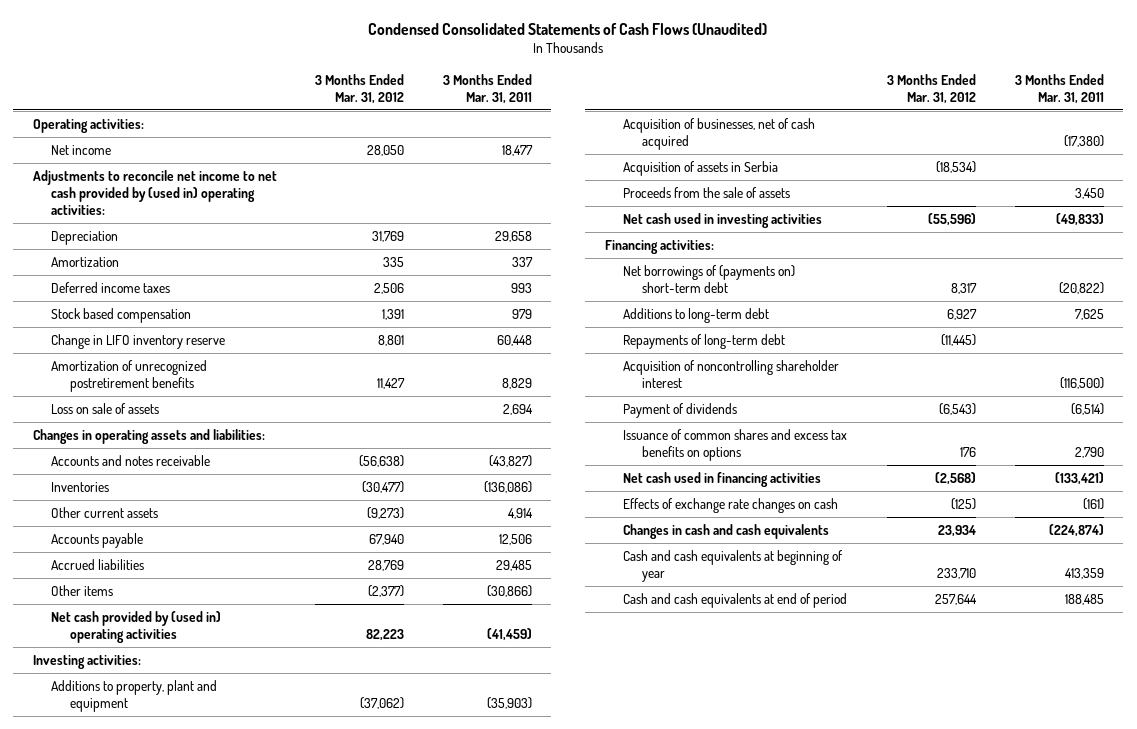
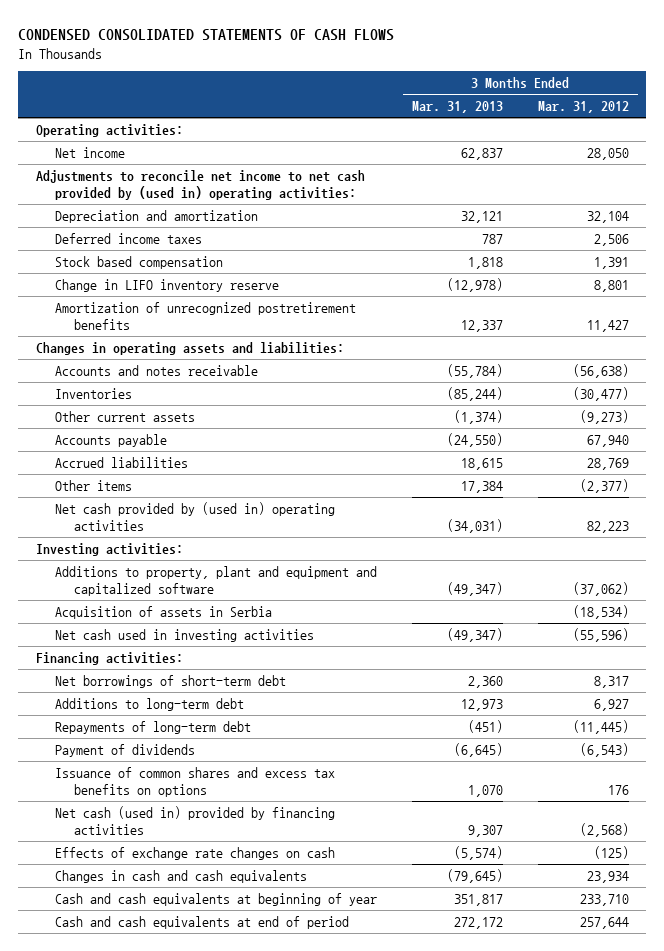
- Condensed Consolidated Statements of Cash Flows (Unaudited)
+ CONDENSED CONSOLIDATED STATEMENTS OF CASH FLOWS
- | 3 Months Ended Mar. 31, 2012 | 3 Months Ended Mar. 31, 2011
+ | 3 Months Ended Mar. 31, 2013 | 3 Months Ended Mar. 31, 2012
- Depreciation | 31,769 | 29,658
- Amortization | 335 | 337
+ Depreciation and amortization | 32,121 | 32,104
- Loss on sale of assets | | 2,694
- Additions to property, plant and equipment | (37,062) | (35,903)
- Acquisition of businesses, net of cash acquired | | (17,380)
+ Additions to property, plant and equipment and capitalized software | (49,347) | (37,062)
- Proceeds from the sale of assets | | 3,450
- Net borrowings of (payments on) short-term debt | 8,317 | (20,822)
+ Net borrowings of short-term debt | 2,360 | 8,317
- Acquisition of noncontrolling shareholder interest | | (116,500)
- Net cash used in financing activities | (2,568) | (133,421)
+ Net cash (used in) provided by financing activities | 9,307 | (2,568)

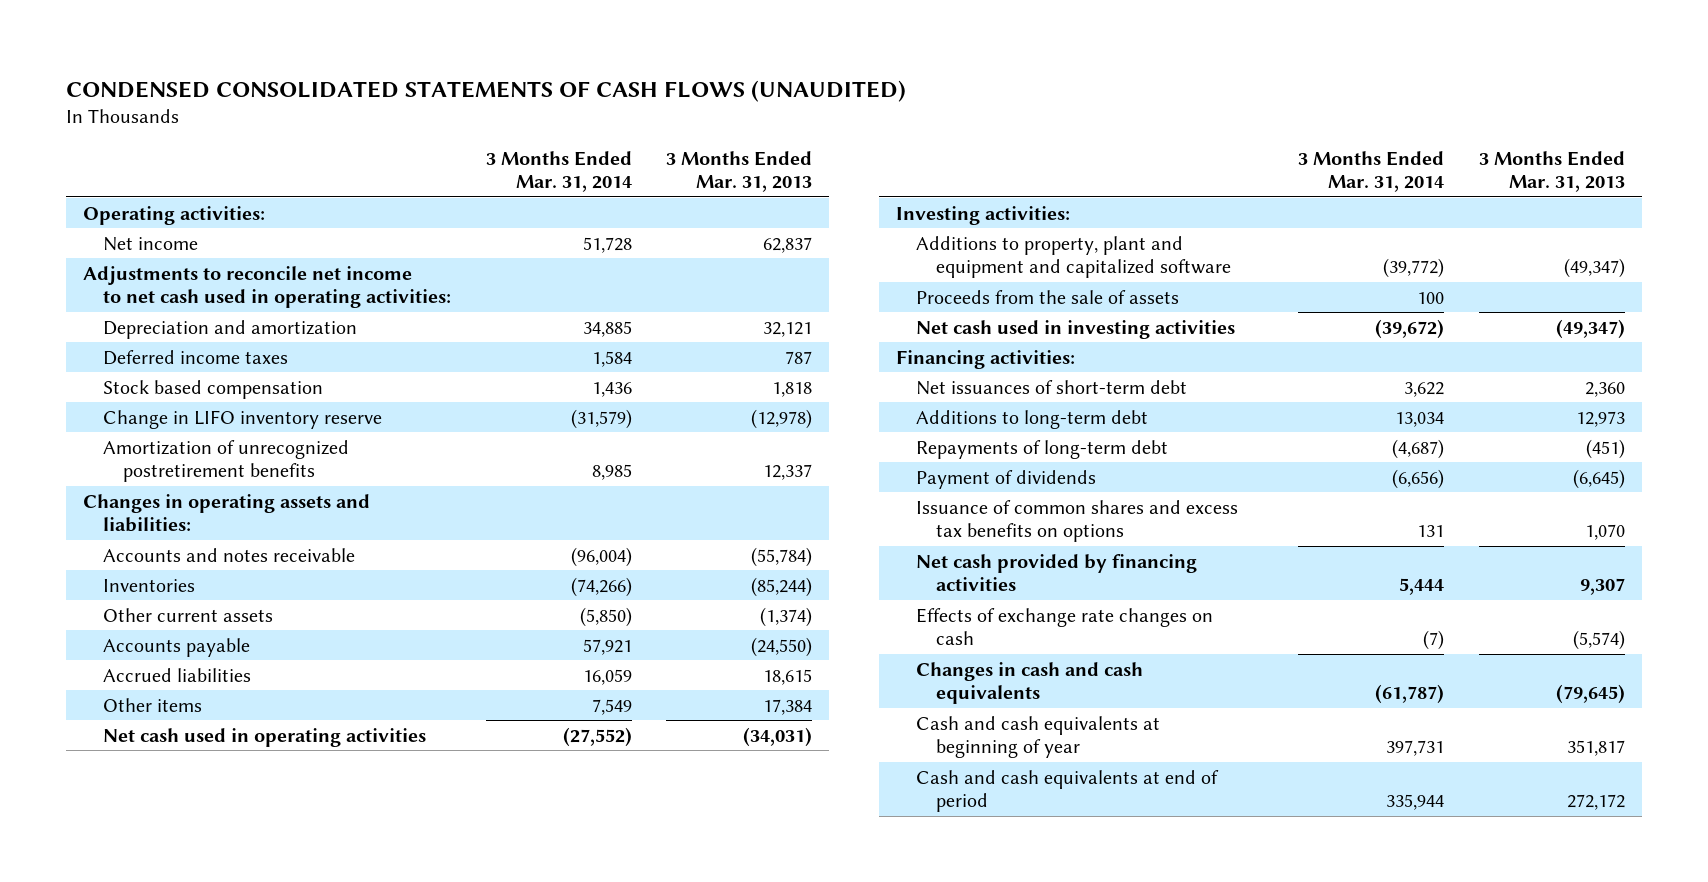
- CONDENSED CONSOLIDATED STATEMENTS OF CASH FLOWS
+ CONDENSED CONSOLIDATED STATEMENTS OF CASH FLOWS (UNAUDITED)
- | 3 Months Ended Mar. 31, 2013 | 3 Months Ended Mar. 31, 2012
+ | 3 Months Ended Mar. 31, 2014 | 3 Months Ended Mar. 31, 2013
- Adjustments to reconcile net income to net cash provided by (used in) operating activities:
+ Adjustments to reconcile net income to net cash used in operating activities:
- Net cash provided by (used in) operating activities | (34,031) | 82,223
+ Net cash used in operating activities | (27,552) | (34,031)
- Acquisition of assets in Serbia | | (18,534)
+ Proceeds from the sale of assets | 100 |
- Net borrowings of short-term debt | 2,360 | 8,317
+ Net issuances of short-term debt | 3,622 | 2,360
- Net cash (used in) provided by financing activities | 9,307 | (2,568)
+ Net cash provided by financing activities | 5,444 | 9,307

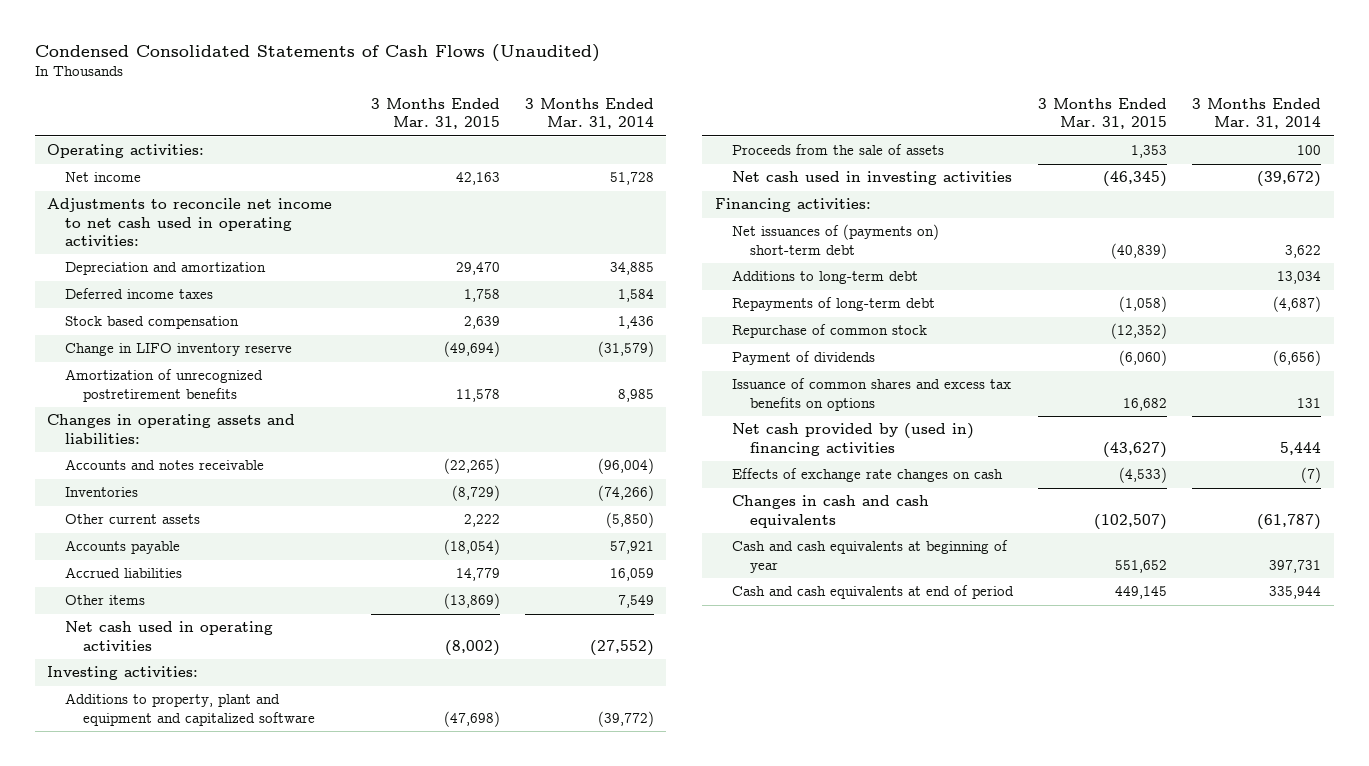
- CONDENSED CONSOLIDATED STATEMENTS OF CASH FLOWS (UNAUDITED)
+ Condensed Consolidated Statements of Cash Flows (Unaudited)
- | 3 Months Ended Mar. 31, 2014 | 3 Months Ended Mar. 31, 2013
+ | 3 Months Ended Mar. 31, 2015 | 3 Months Ended Mar. 31, 2014
- Net issuances of short-term debt | 3,622 | 2,360
+ Net issuances of (payments on) short-term debt | (40,839) | 3,622
+ Repurchase of common stock | (12,352) |
- Net cash provided by financing activities | 5,444 | 9,307
+ Net cash provided by (used in) financing activities | (43,627) | 5,444

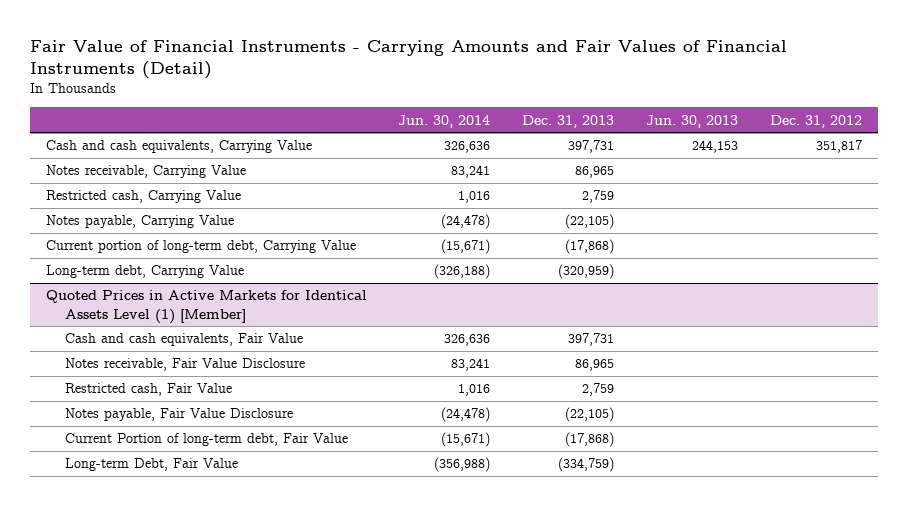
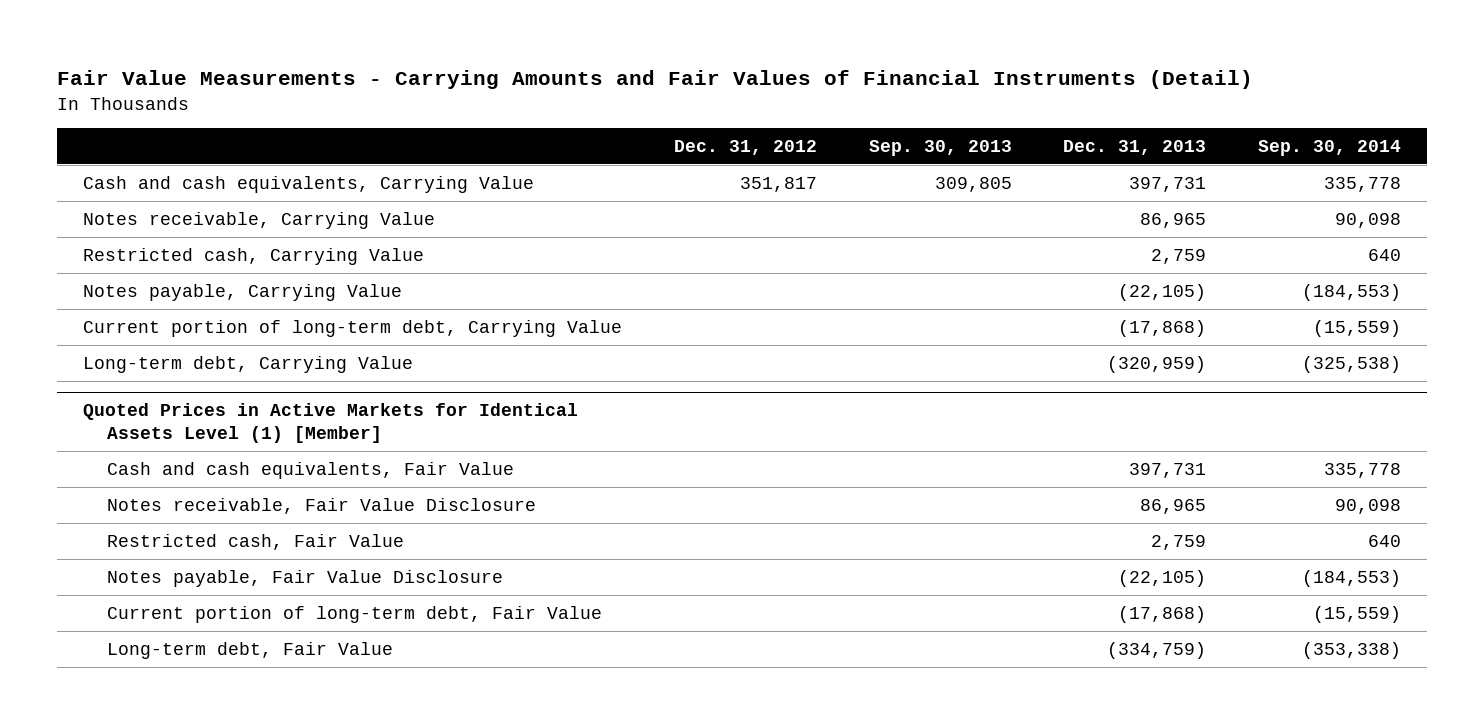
- Fair Value of Financial Instruments - Carrying Amounts and Fair Values of Financial Instruments (Detail)
+ Fair Value Measurements - Carrying Amounts and Fair Values of Financial Instruments (Detail)
- | Jun. 30, 2014 | Dec. 31, 2013 | Jun. 30, 2013 | Dec. 31, 2012
+ | Dec. 31, 2012 | Sep. 30, 2013 | Dec. 31, 2013 | Sep. 30, 2014
@ Quoted Prices in Active Markets for Identical Assets Level (1) [Member]
- Current Portion of long-term debt, Fair Value | (15,671) | (17,868) | |
- Long-term Debt, Fair Value | (356,988) | (334,759) | |
+ Current portion of long-term debt, Fair Value | | | (17,868) | (15,559)
+ Long-term debt, Fair Value | | | (334,759) | (353,338)

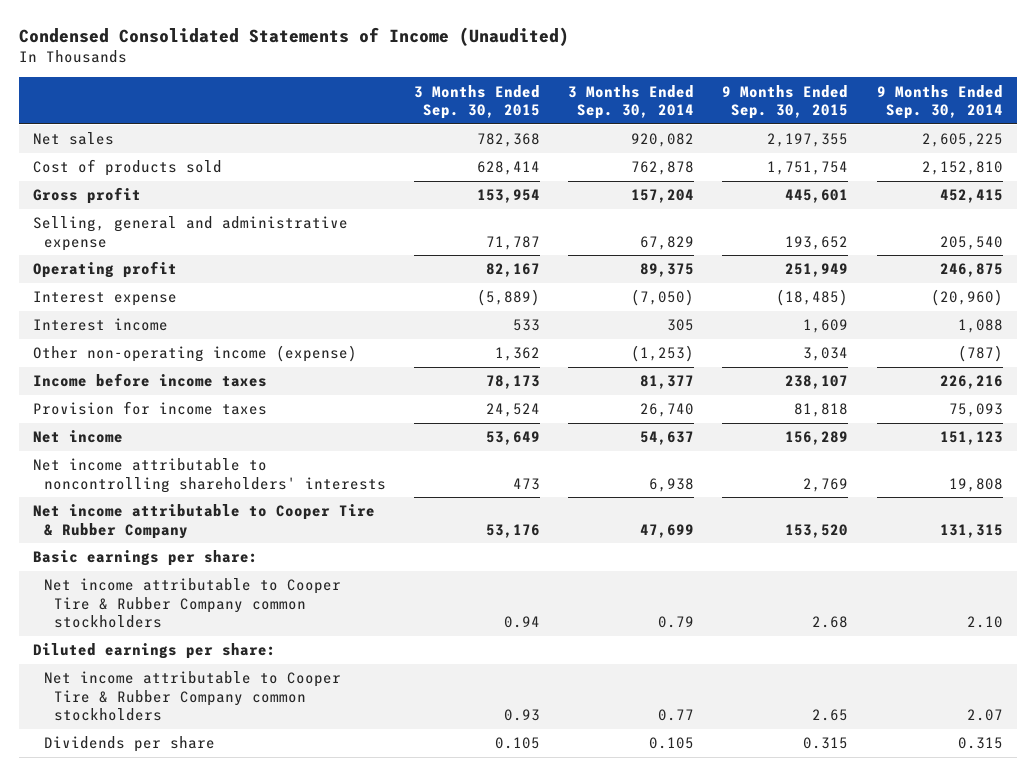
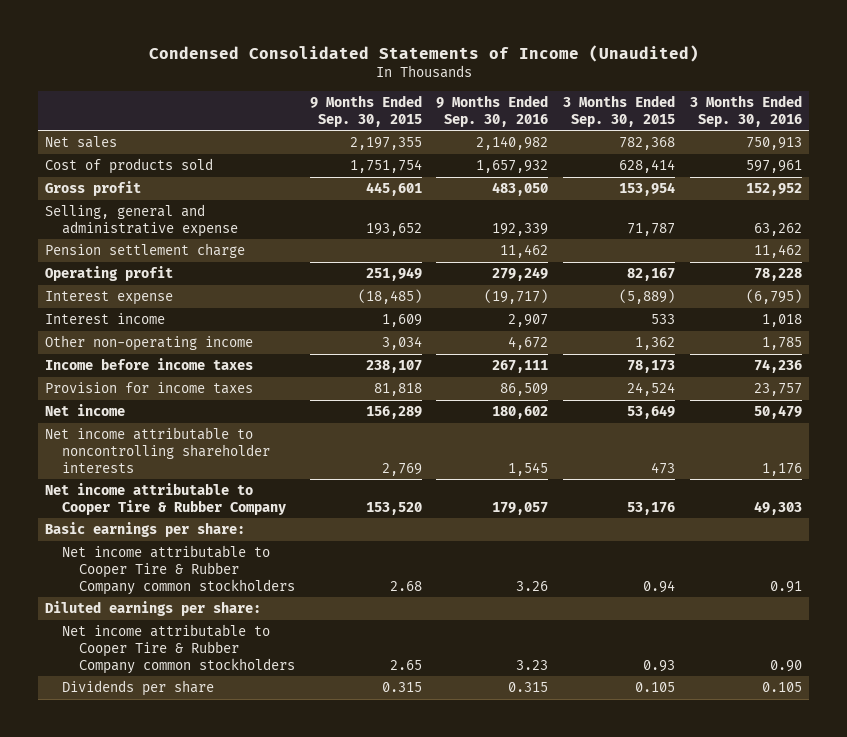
- | 3 Months Ended Sep. 30, 2015 | 3 Months Ended Sep. 30, 2014 | 9 Months Ended Sep. 30, 2015 | 9 Months Ended Sep. 30, 2014
+ | 9 Months Ended Sep. 30, 2015 | 9 Months Ended Sep. 30, 2016 | 3 Months Ended Sep. 30, 2015 | 3 Months Ended Sep. 30, 2016
+ Pension settlement charge | | 11,462 | | 11,462
- Other non-operating income (expense) | 1,362 | (1,253) | 3,034 | (787)
+ Other non-operating income | 3,034 | 4,672 | 1,362 | 1,785
- Net income attributable to noncontrolling shareholders' interests | 473 | 6,938 | 2,769 | 19,808
+ Net income attributable to noncontrolling shareholder interests | 2,769 | 1,545 | 473 | 1,176

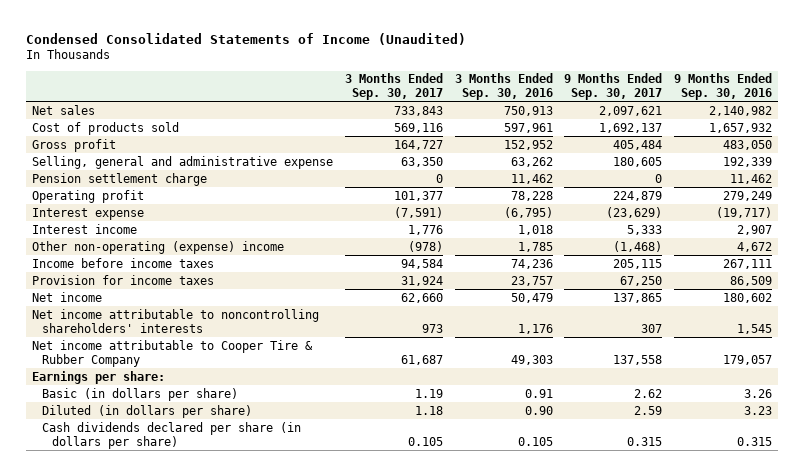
- | 9 Months Ended Sep. 30, 2015 | 9 Months Ended Sep. 30, 2016 | 3 Months Ended Sep. 30, 2015 | 3 Months Ended Sep. 30, 2016
+ | 3 Months Ended Sep. 30, 2017 | 3 Months Ended Sep. 30, 2016 | 9 Months Ended Sep. 30, 2017 | 9 Months Ended Sep. 30, 2016
- Other non-operating income | 3,034 | 4,672 | 1,362 | 1,785
+ Other non-operating (expense) income | (978) | 1,785 | (1,468) | 4,672
- Net income attributable to noncontrolling shareholder interests | 2,769 | 1,545 | 473 | 1,176
+ Net income attributable to noncontrolling shareholders' interests | 973 | 1,176 | 307 | 1,545
- Basic earnings per share:
- Net income attributable to Cooper Tire & Rubber Company common stockholders | 2.68 | 3.26 | 0.94 | 0.91
- Diluted earnings per share:
- Net income attributable to Cooper Tire & Rubber Company common stockholders | 2.65 | 3.23 | 0.93 | 0.90
- Dividends per share | 0.315 | 0.315 | 0.105 | 0.105
+ Earnings per share:
+ Basic (in dollars per share) | 1.19 | 0.91 | 2.62 | 3.26
+ Diluted (in dollars per share) | 1.18 | 0.90 | 2.59 | 3.23
+ Cash dividends declared per share (in dollars per share) | 0.105 | 0.105 | 0.315 | 0.315

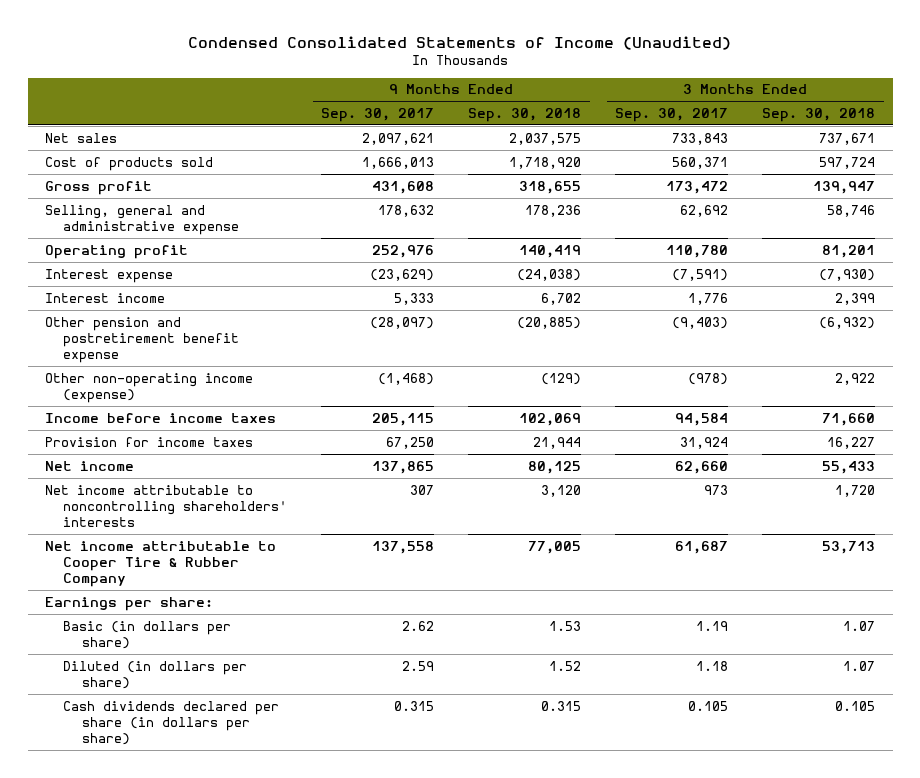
- | 3 Months Ended Sep. 30, 2017 | 3 Months Ended Sep. 30, 2016 | 9 Months Ended Sep. 30, 2017 | 9 Months Ended Sep. 30, 2016
+ | 9 Months Ended Sep. 30, 2017 | 9 Months Ended Sep. 30, 2018 | 3 Months Ended Sep. 30, 2017 | 3 Months Ended Sep. 30, 2018
- Cost of products sold | 569,116 | 597,961 | 1,692,137 | 1,657,932
- Gross profit | 164,727 | 152,952 | 405,484 | 483,050
- Selling, general and administrative expense | 63,350 | 63,262 | 180,605 | 192,339
- Pension settlement charge | 0 | 11,462 | 0 | 11,462
- Operating profit | 101,377 | 78,228 | 224,879 | 279,249
+ Cost of products sold | 1,666,013 | 1,718,920 | 560,371 | 597,724
+ Gross profit | 431,608 | 318,655 | 173,472 | 139,947
+ Selling, general and administrative expense | 178,632 | 178,236 | 62,692 | 58,746
+ Operating profit | 252,976 | 140,419 | 110,780 | 81,201
- Other non-operating (expense) income | (978) | 1,785 | (1,468) | 4,672
+ Other pension and postretirement benefit expense | (28,097) | (20,885) | (9,403) | (6,932)
+ Other non-operating income (expense) | (1,468) | (129) | (978) | 2,922

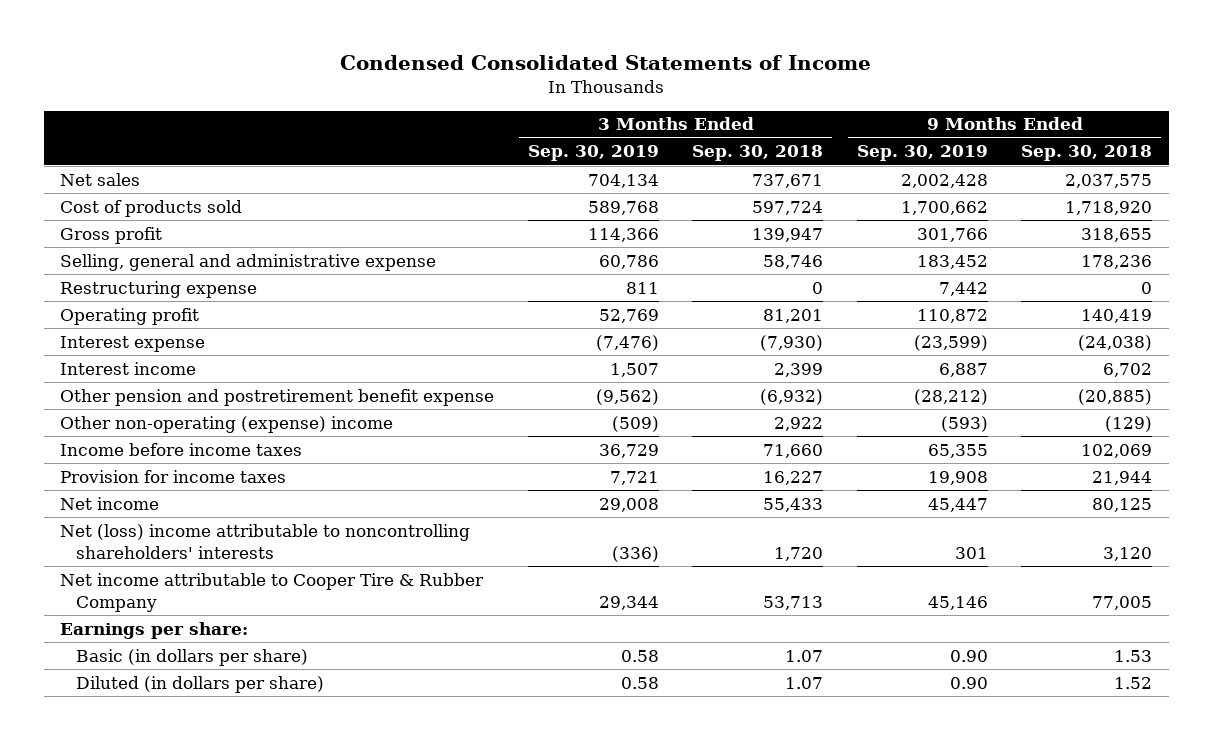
- Condensed Consolidated Statements of Income (Unaudited)
+ Condensed Consolidated Statements of Income
- | 9 Months Ended Sep. 30, 2017 | 9 Months Ended Sep. 30, 2018 | 3 Months Ended Sep. 30, 2017 | 3 Months Ended Sep. 30, 2018
+ | 3 Months Ended Sep. 30, 2019 | 3 Months Ended Sep. 30, 2018 | 9 Months Ended Sep. 30, 2019 | 9 Months Ended Sep. 30, 2018
+ Restructuring expense | 811 | 0 | 7,442 | 0
- Other non-operating income (expense) | (1,468) | (129) | (978) | 2,922
+ Other non-operating (expense) income | (509) | 2,922 | (593) | (129)
- Net income attributable to noncontrolling shareholders' interests | 307 | 3,120 | 973 | 1,720
+ Net (loss) income attributable to noncontrolling shareholders' interests | (336) | 1,720 | 301 | 3,120
- Cash dividends declared per share (in dollars per share) | 0.315 | 0.315 | 0.105 | 0.105

